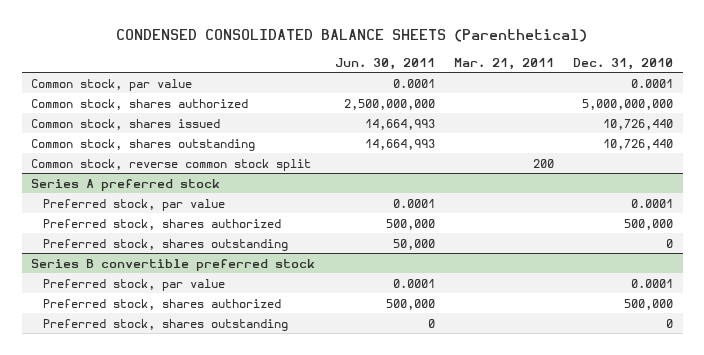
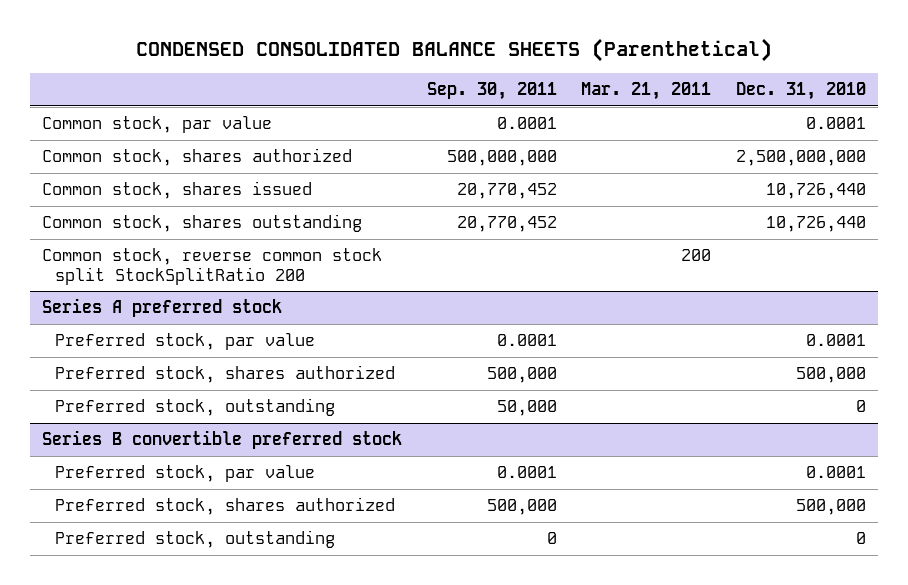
- | Jun. 30, 2011 | Mar. 21, 2011 | Dec. 31, 2010
+ | Sep. 30, 2011 | Mar. 21, 2011 | Dec. 31, 2010
- Common stock, shares authorized | 2,500,000,000 | | 5,000,000,000
+ Common stock, shares authorized | 500,000,000 | | 2,500,000,000
- Common stock, reverse common stock split | | 200 |
+ Common stock, reverse common stock split StockSplitRatio 200 | | 200 |
@ Series A preferred stock
- Preferred stock, shares outstanding | 50,000 | | 0
+ Preferred stock, outstanding | 50,000 | | 0
@ Series B convertible preferred stock
- Preferred stock, shares outstanding | 0 | | 0
+ Preferred stock, outstanding | 0 | | 0

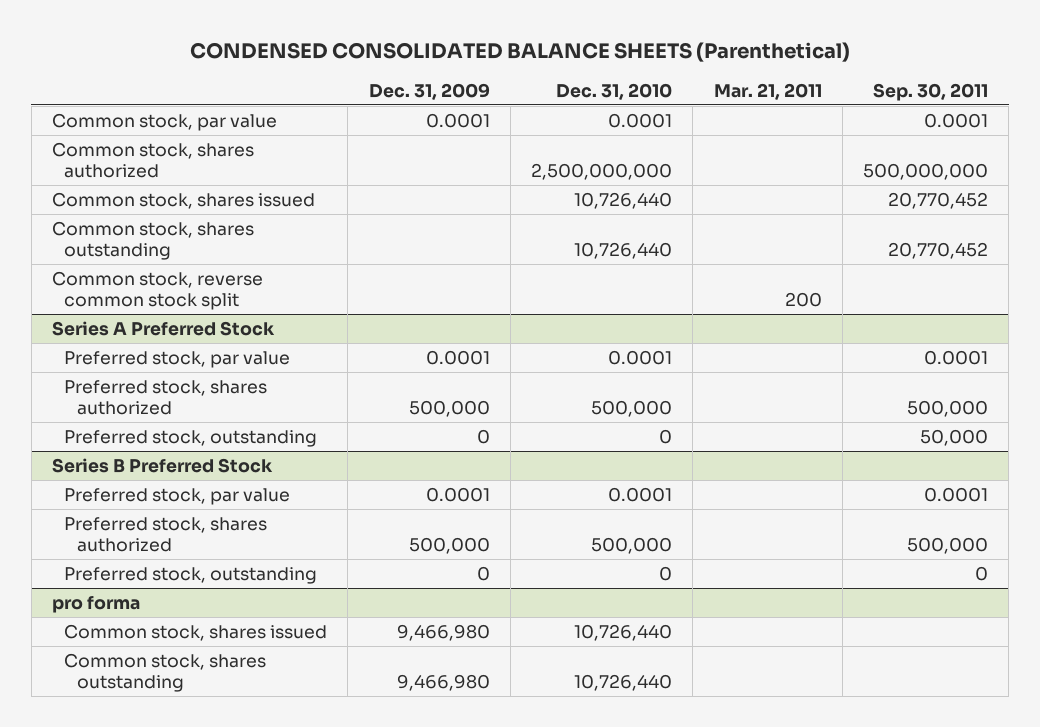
- | Sep. 30, 2011 | Mar. 21, 2011 | Dec. 31, 2010
+ | Dec. 31, 2009 | Dec. 31, 2010 | Mar. 21, 2011 | Sep. 30, 2011
- Common stock, reverse common stock split StockSplitRatio 200 | | 200 |
- Series A preferred stock
+ Common stock, reverse common stock split | | | 200 |
+ Series A Preferred Stock
- Series B convertible preferred stock
+ Series B Preferred Stock
+ pro forma
+ Common stock, shares issued | 9,466,980 | 10,726,440 | |
+ Common stock, shares outstanding | 9,466,980 | 10,726,440 | |

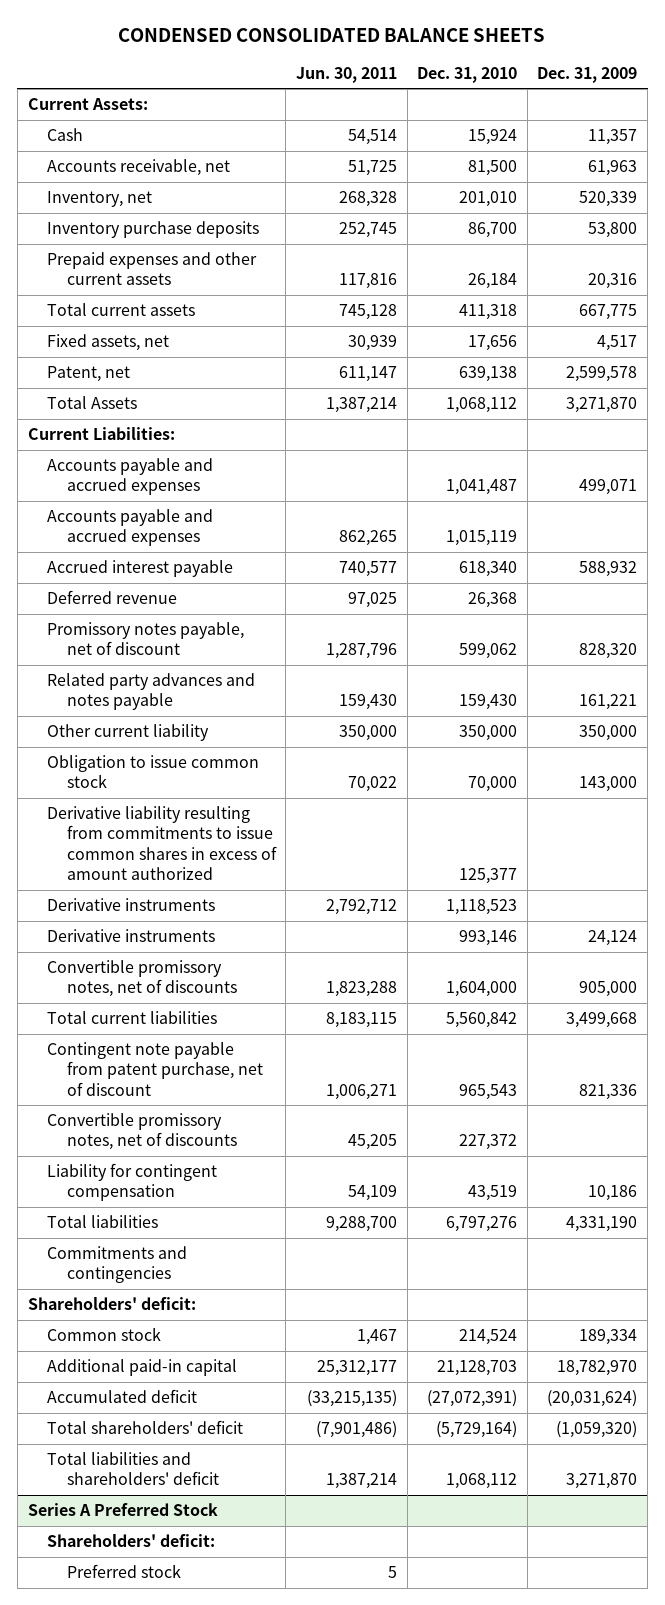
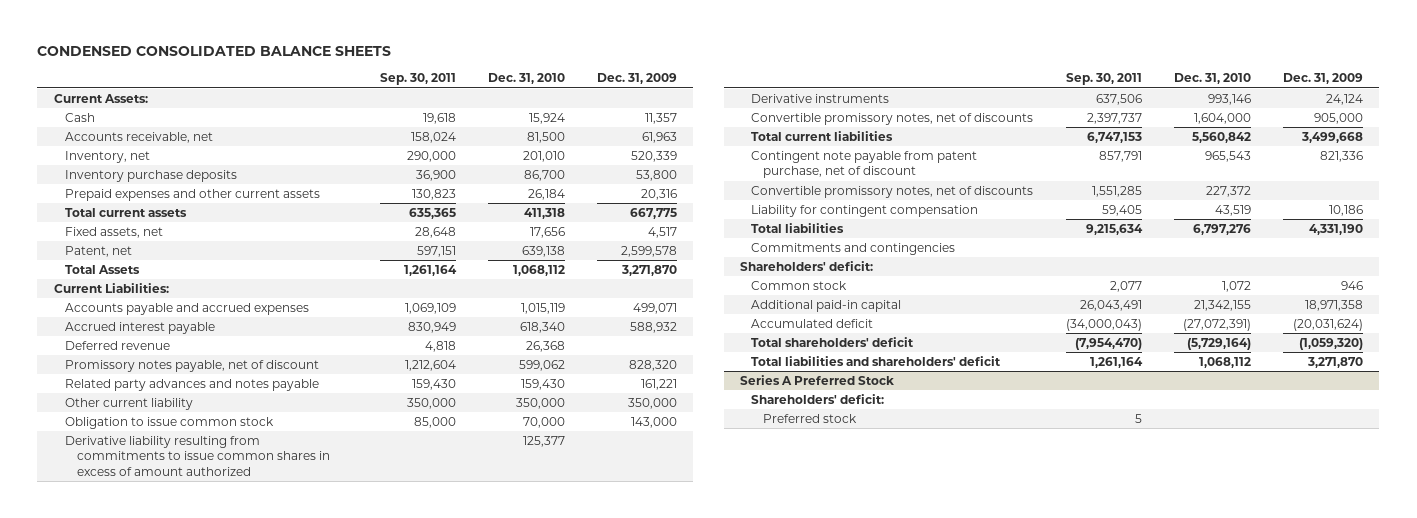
- | Jun. 30, 2011 | Dec. 31, 2010 | Dec. 31, 2009
+ | Sep. 30, 2011 | Dec. 31, 2010 | Dec. 31, 2009
- Accounts payable and accrued expenses | | 1,041,487 | 499,071
- Accounts payable and accrued expenses | 862,265 | 1,015,119 |
+ Accounts payable and accrued expenses | 1,069,109 | 1,015,119 | 499,071
- Derivative instruments | 2,792,712 | 1,118,523 |
- Common stock | 1,467 | 214,524 | 189,334
- Additional paid-in capital | 25,312,177 | 21,128,703 | 18,782,970
+ Common stock | 2,077 | 1,072 | 946
+ Additional paid-in capital | 26,043,491 | 21,342,155 | 18,971,358

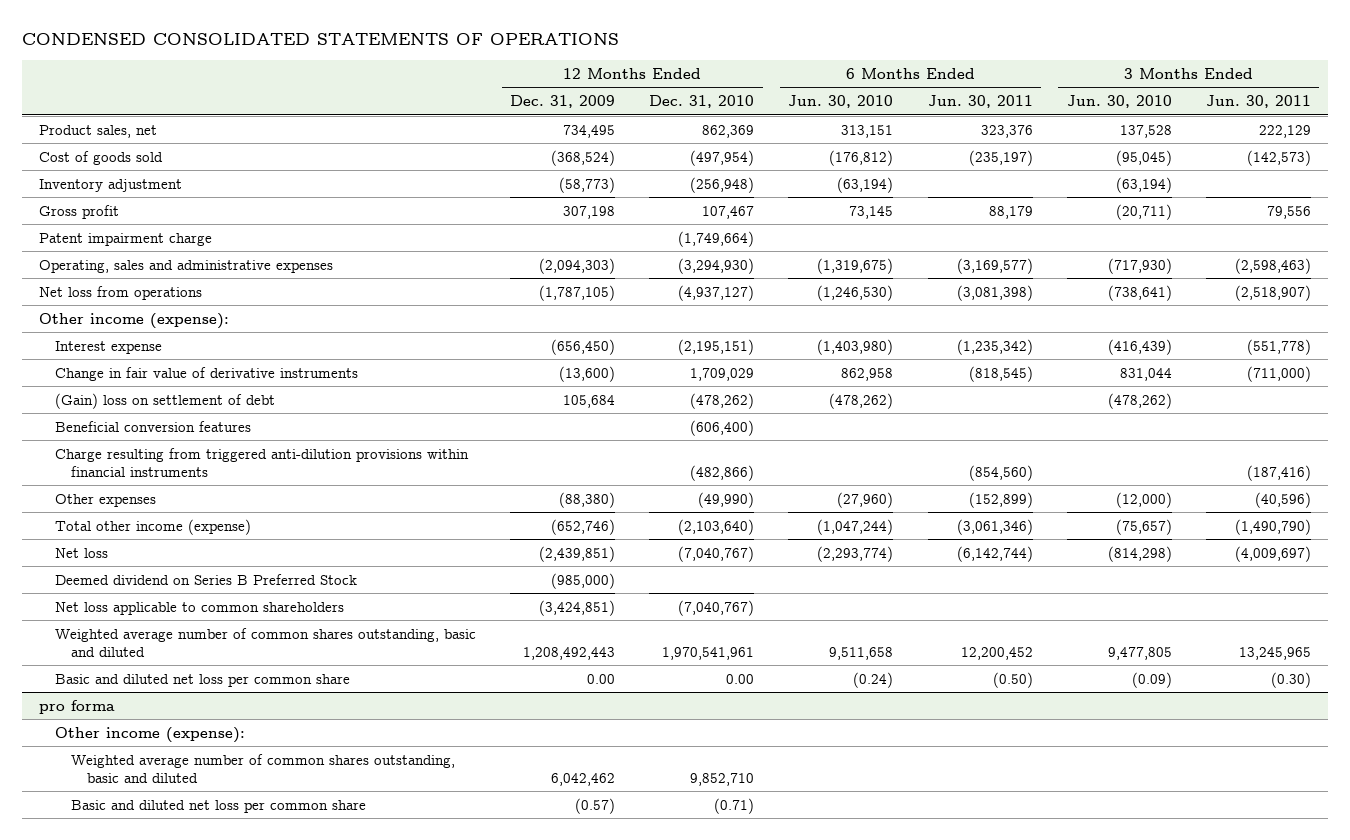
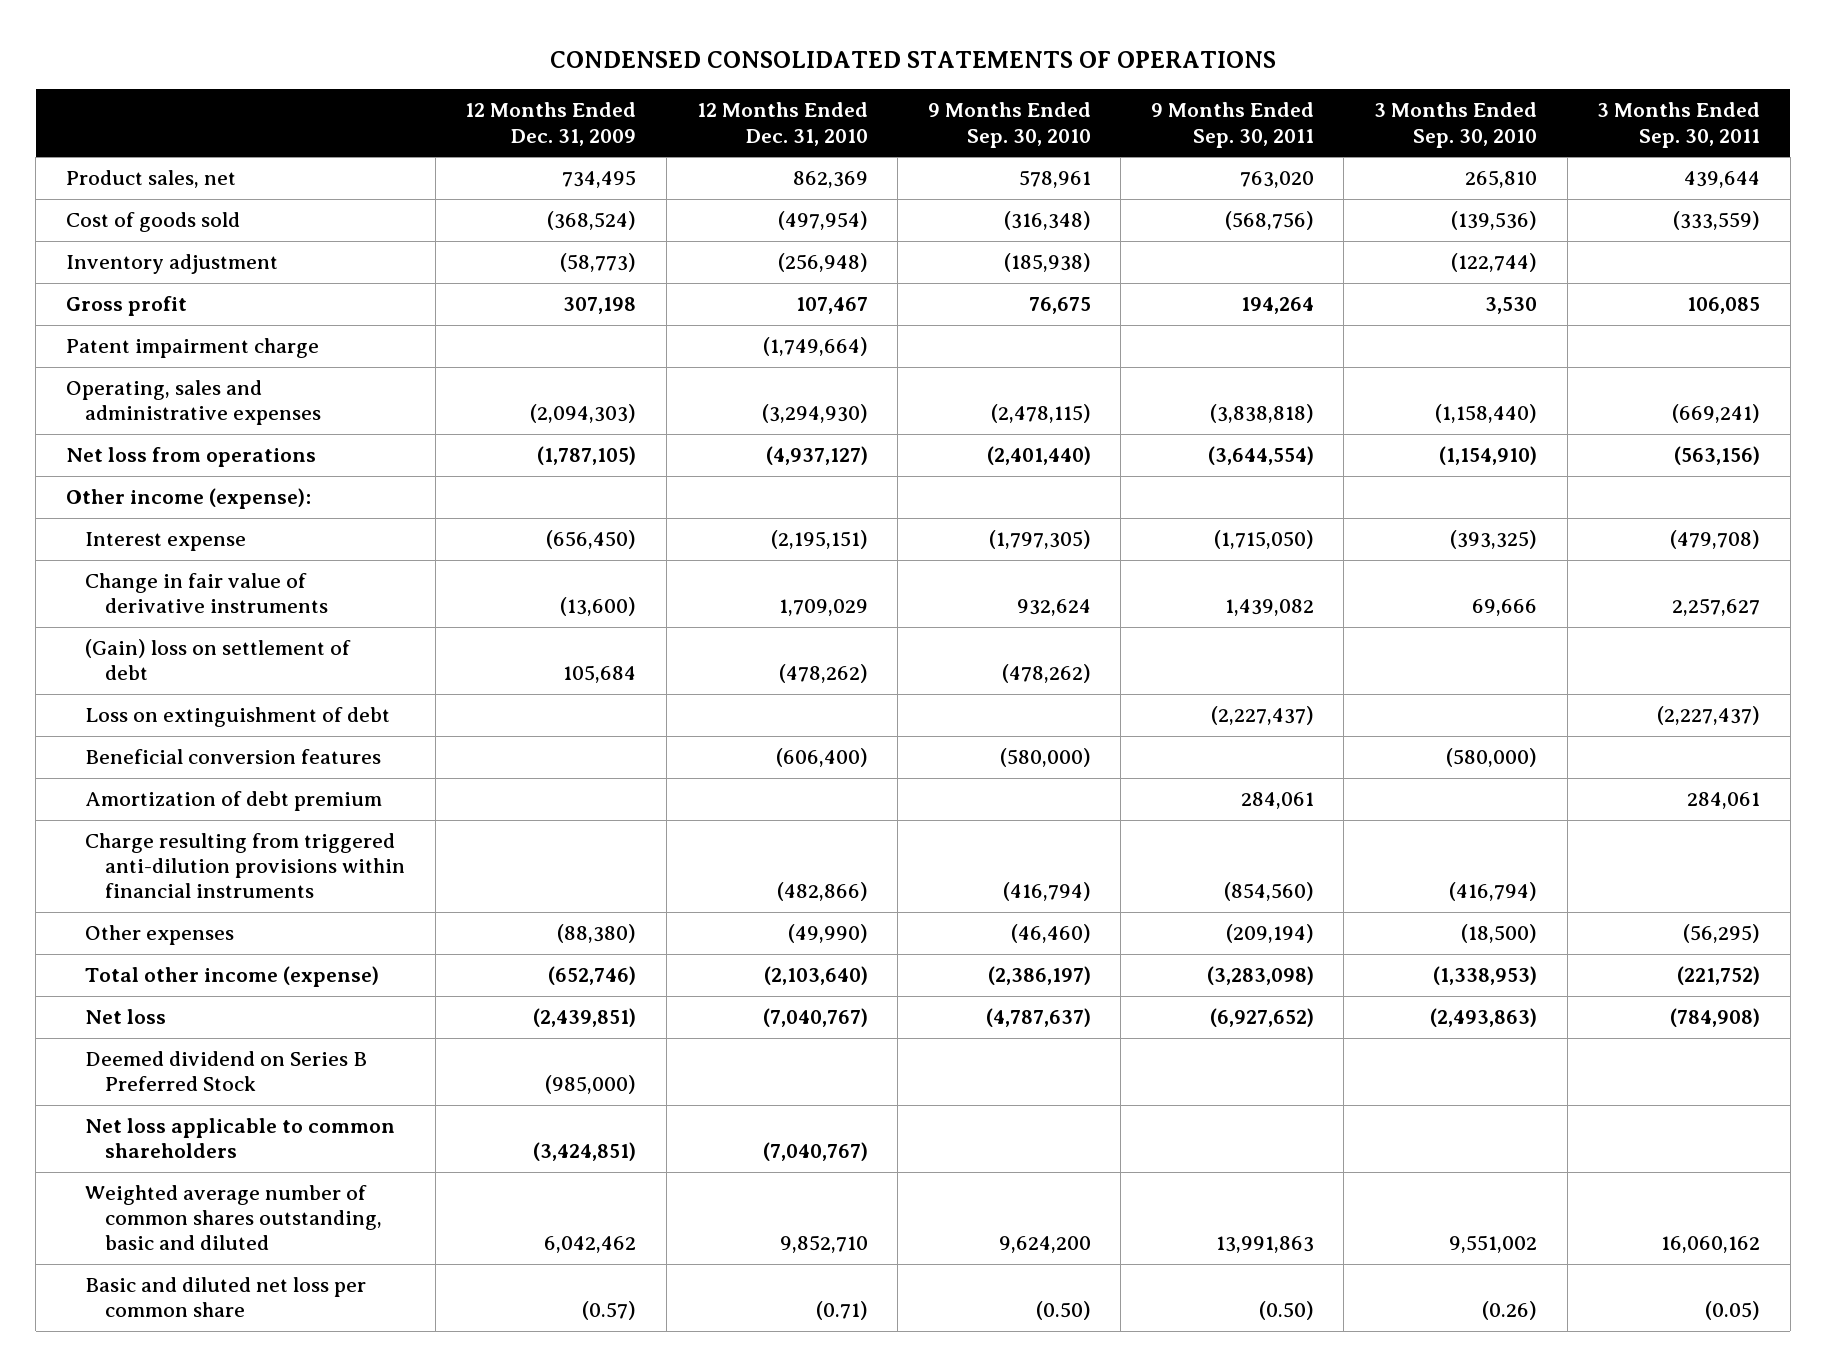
- | 12 Months Ended Dec. 31, 2009 | 12 Months Ended Dec. 31, 2010 | 6 Months Ended Jun. 30, 2010 | 6 Months Ended Jun. 30, 2011 | 3 Months Ended Jun. 30, 2010 | 3 Months Ended Jun. 30, 2011
+ | 12 Months Ended Dec. 31, 2009 | 12 Months Ended Dec. 31, 2010 | 9 Months Ended Sep. 30, 2010 | 9 Months Ended Sep. 30, 2011 | 3 Months Ended Sep. 30, 2010 | 3 Months Ended Sep. 30, 2011
+ Loss on extinguishment of debt | | | | (2,227,437) | | (2,227,437)
+ Amortization of debt premium | | | | 284,061 | | 284,061
- Weighted average number of common shares outstanding, basic and diluted | 1,208,492,443 | 1,970,541,961 | 9,511,658 | 12,200,452 | 9,477,805 | 13,245,965
- Basic and diluted net loss per common share | 0.00 | 0.00 | (0.24) | (0.50) | (0.09) | (0.30)
- pro forma
- Other income (expense):

